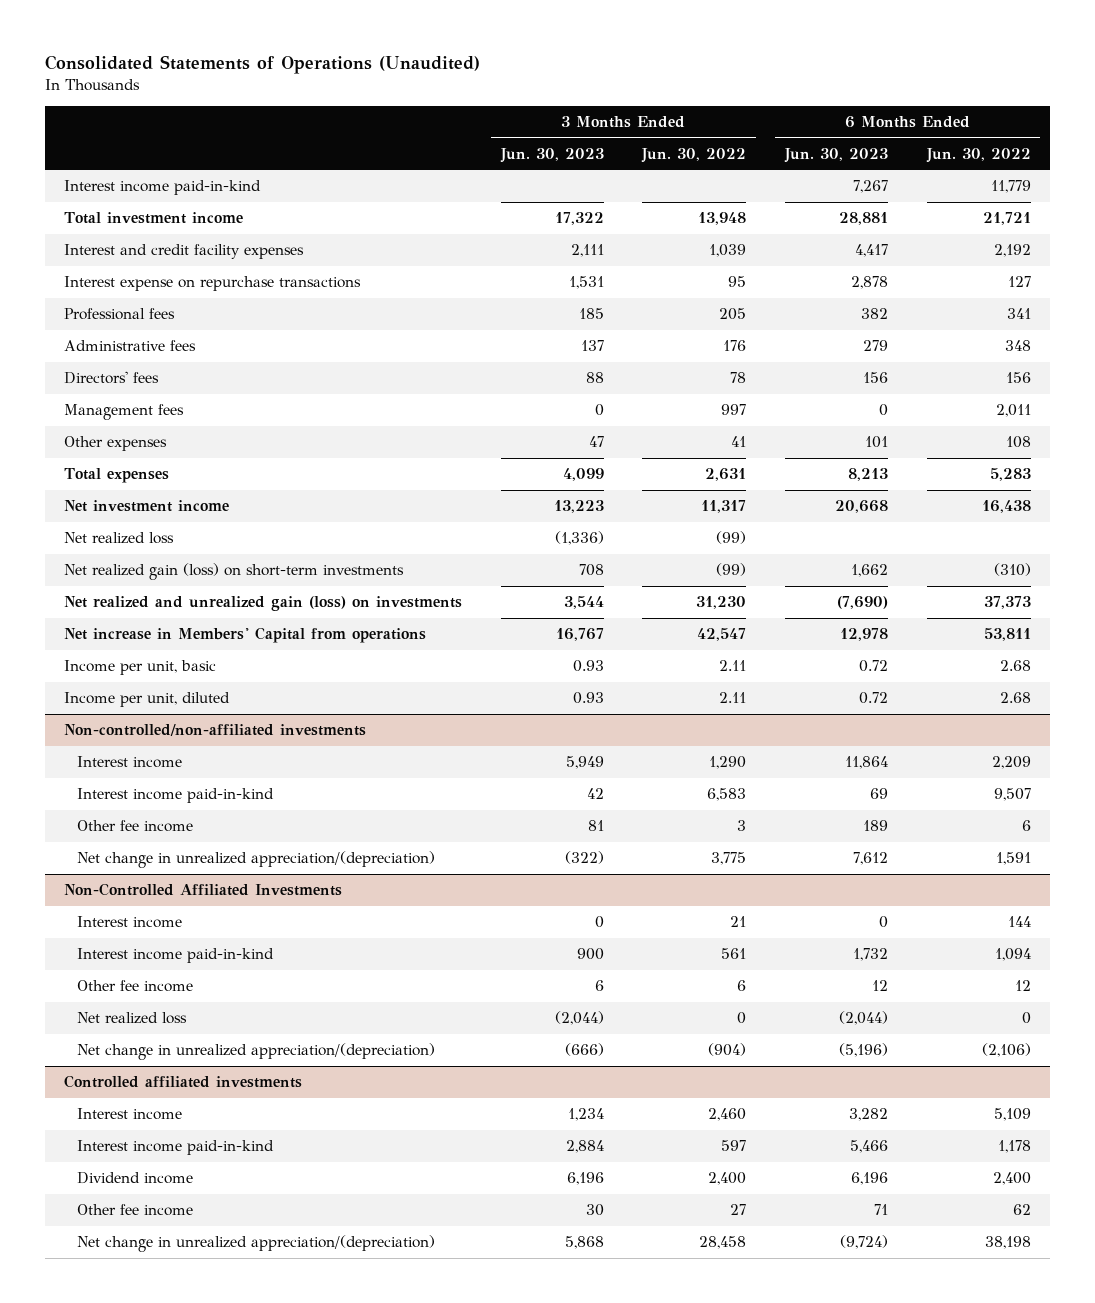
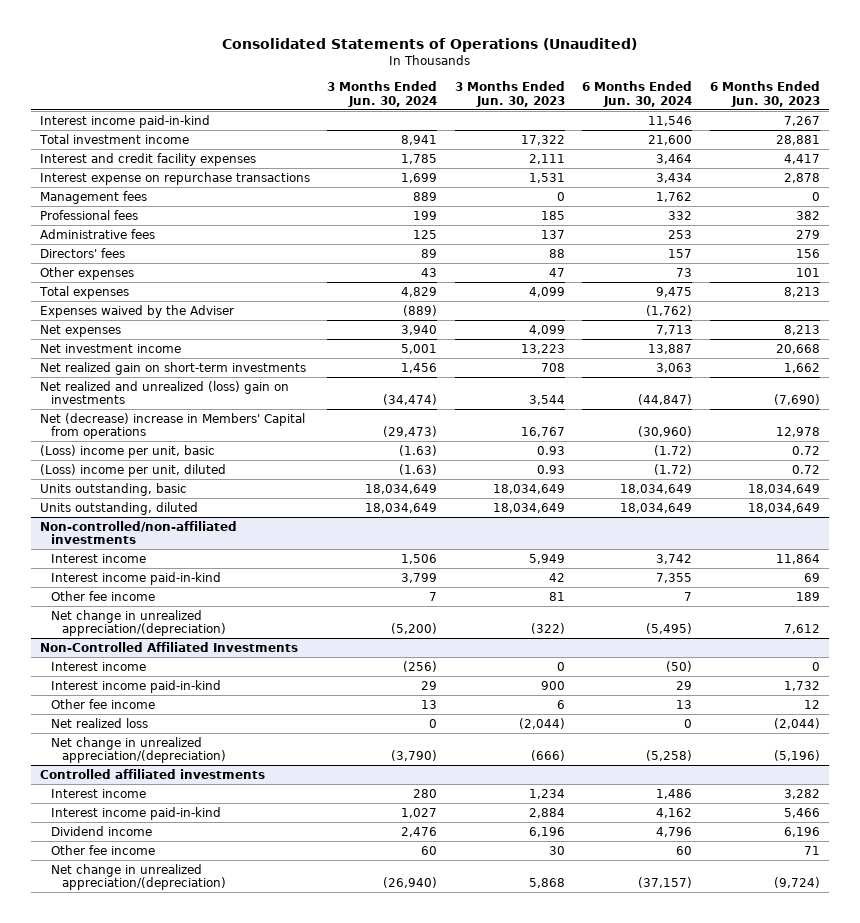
- | 3 Months Ended Jun. 30, 2023 | 3 Months Ended Jun. 30, 2022 | 6 Months Ended Jun. 30, 2023 | 6 Months Ended Jun. 30, 2022
+ | 3 Months Ended Jun. 30, 2024 | 3 Months Ended Jun. 30, 2023 | 6 Months Ended Jun. 30, 2024 | 6 Months Ended Jun. 30, 2023
moved up: Management fees | 889 | 0 | 1,762 | 0
+ Expenses waived by the Adviser | (889) | | (1,762) |
+ Net expenses | 3,940 | 4,099 | 7,713 | 8,213
- Net realized loss | (1,336) | (99) | |
- Net realized gain (loss) on short-term investments | 708 | (99) | 1,662 | (310)
- Net realized and unrealized gain (loss) on investments | 3,544 | 31,230 | (7,690) | 37,373
- Net increase in Members' Capital from operations | 16,767 | 42,547 | 12,978 | 53,811
- Income per unit, basic | 0.93 | 2.11 | 0.72 | 2.68
- Income per unit, diluted | 0.93 | 2.11 | 0.72 | 2.68
+ Net realized gain on short-term investments | 1,456 | 708 | 3,063 | 1,662
+ Net realized and unrealized (loss) gain on investments | (34,474) | 3,544 | (44,847) | (7,690)
+ Net (decrease) increase in Members' Capital from operations | (29,473) | 16,767 | (30,960) | 12,978
+ (Loss) income per unit, basic | (1.63) | 0.93 | (1.72) | 0.72
+ (Loss) income per unit, diluted | (1.63) | 0.93 | (1.72) | 0.72
+ Units outstanding, basic | 18,034,649 | 18,034,649 | 18,034,649 | 18,034,649
+ Units outstanding, diluted | 18,034,649 | 18,034,649 | 18,034,649 | 18,034,649

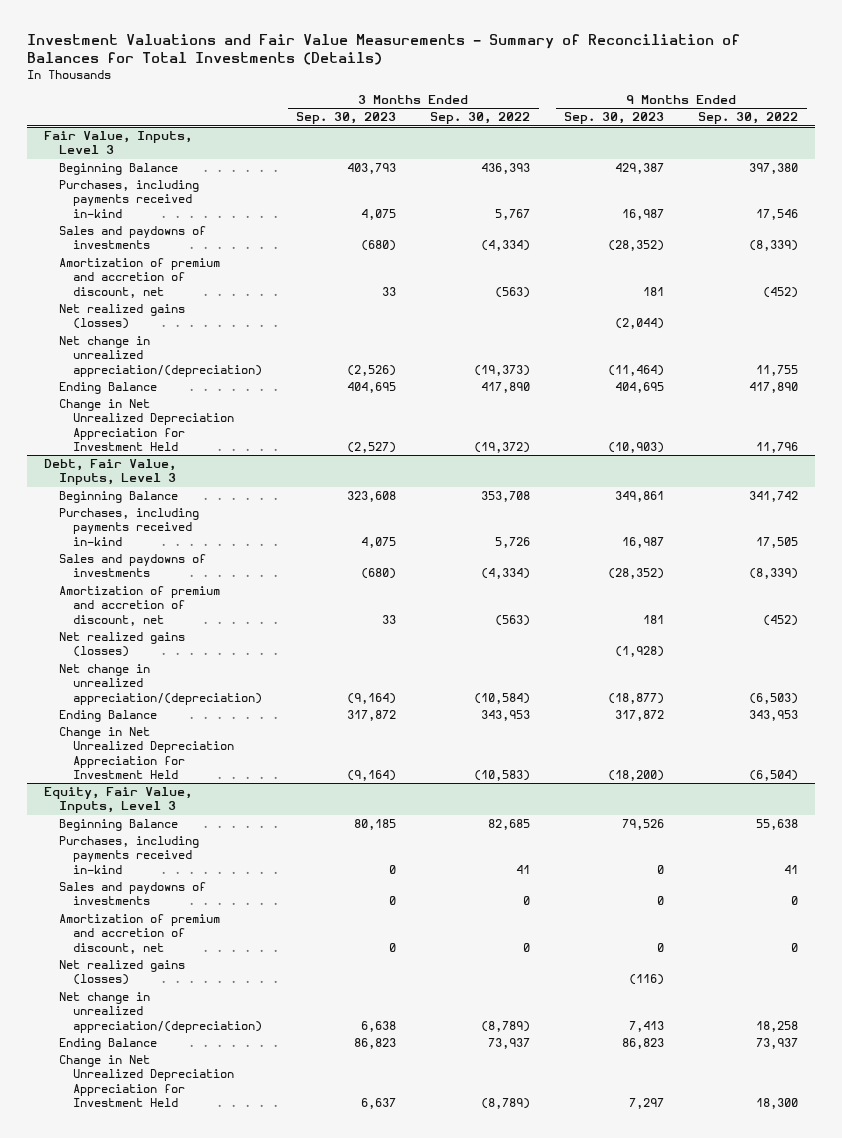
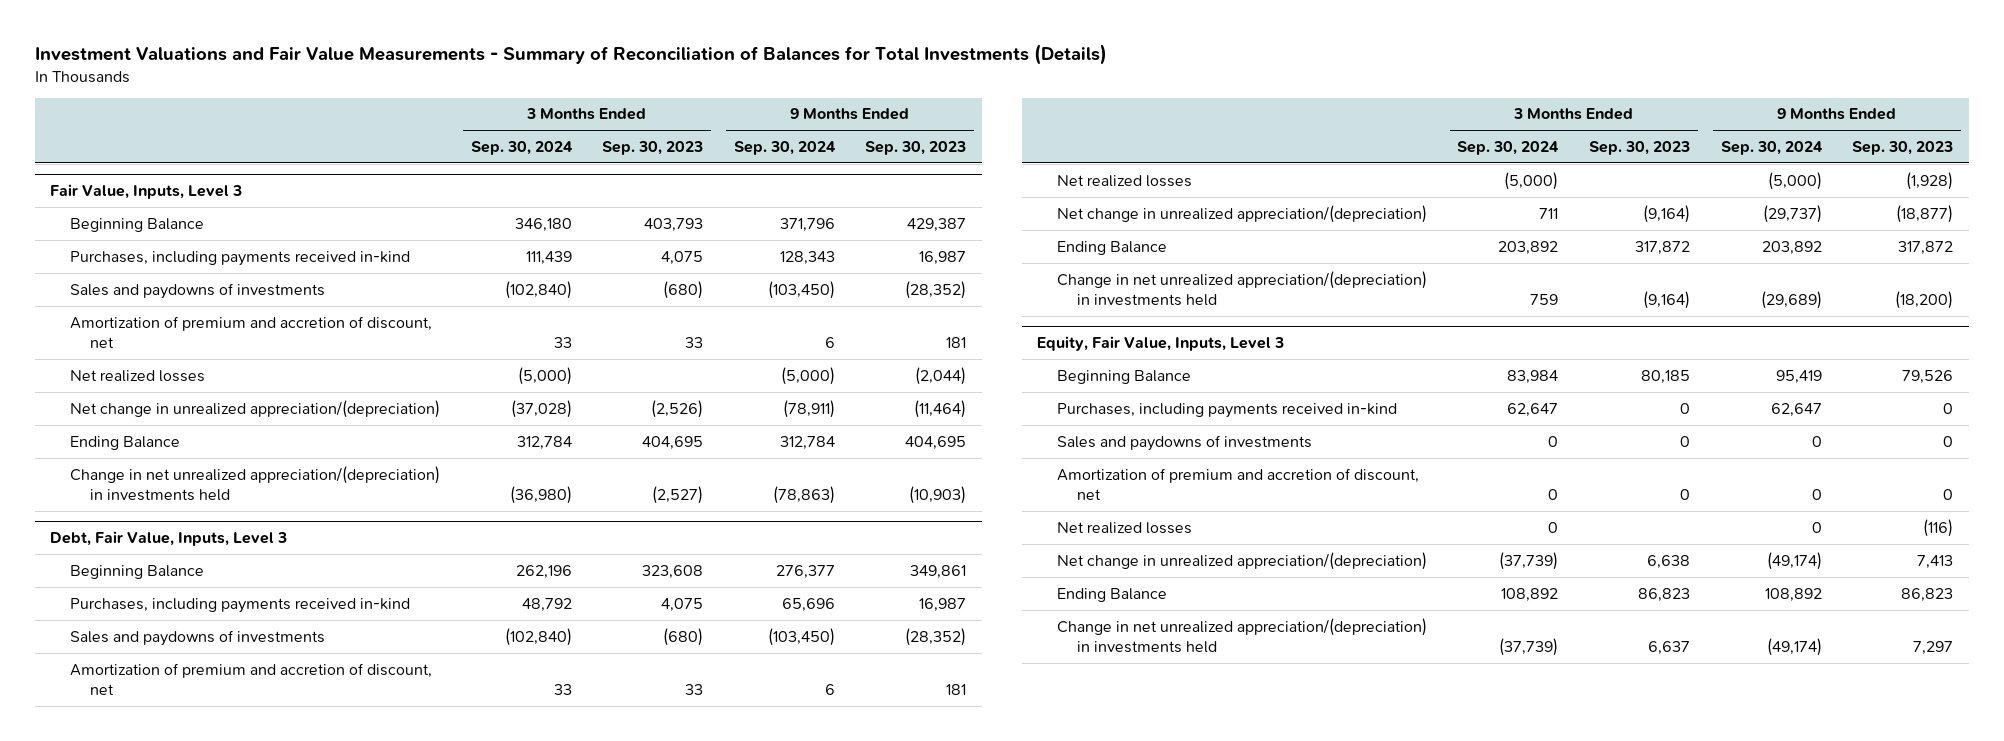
- | 3 Months Ended Sep. 30, 2023 | 3 Months Ended Sep. 30, 2022 | 9 Months Ended Sep. 30, 2023 | 9 Months Ended Sep. 30, 2022
+ | 3 Months Ended Sep. 30, 2024 | 3 Months Ended Sep. 30, 2023 | 9 Months Ended Sep. 30, 2024 | 9 Months Ended Sep. 30, 2023
@ Fair Value, Inputs, Level 3
- Net realized gains (losses) | | | (2,044) |
+ Net realized losses | (5,000) | | (5,000) | (2,044)
- Change in Net Unrealized Depreciation Appreciation for Investment Held | (2,527) | (19,372) | (10,903) | 11,796
+ Change in net unrealized appreciation/(depreciation) in investments held | (36,980) | (2,527) | (78,863) | (10,903)
@ Debt, Fair Value, Inputs, Level 3
- Net realized gains (losses) | | | (1,928) |
+ Net realized losses | (5,000) | | (5,000) | (1,928)
- Change in Net Unrealized Depreciation Appreciation for Investment Held | (9,164) | (10,583) | (18,200) | (6,504)
+ Change in net unrealized appreciation/(depreciation) in investments held | 759 | (9,164) | (29,689) | (18,200)
@ Equity, Fair Value, Inputs, Level 3
- Net realized gains (losses) | | | (116) |
+ Net realized losses | 0 | | 0 | (116)
- Change in Net Unrealized Depreciation Appreciation for Investment Held | 6,637 | (8,789) | 7,297 | 18,300
+ Change in net unrealized appreciation/(depreciation) in investments held | (37,739) | 6,637 | (49,174) | 7,297

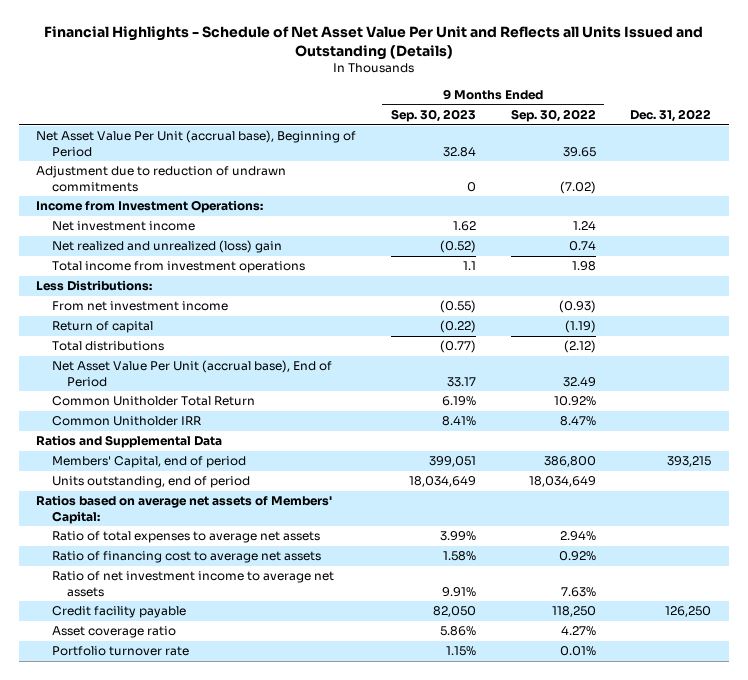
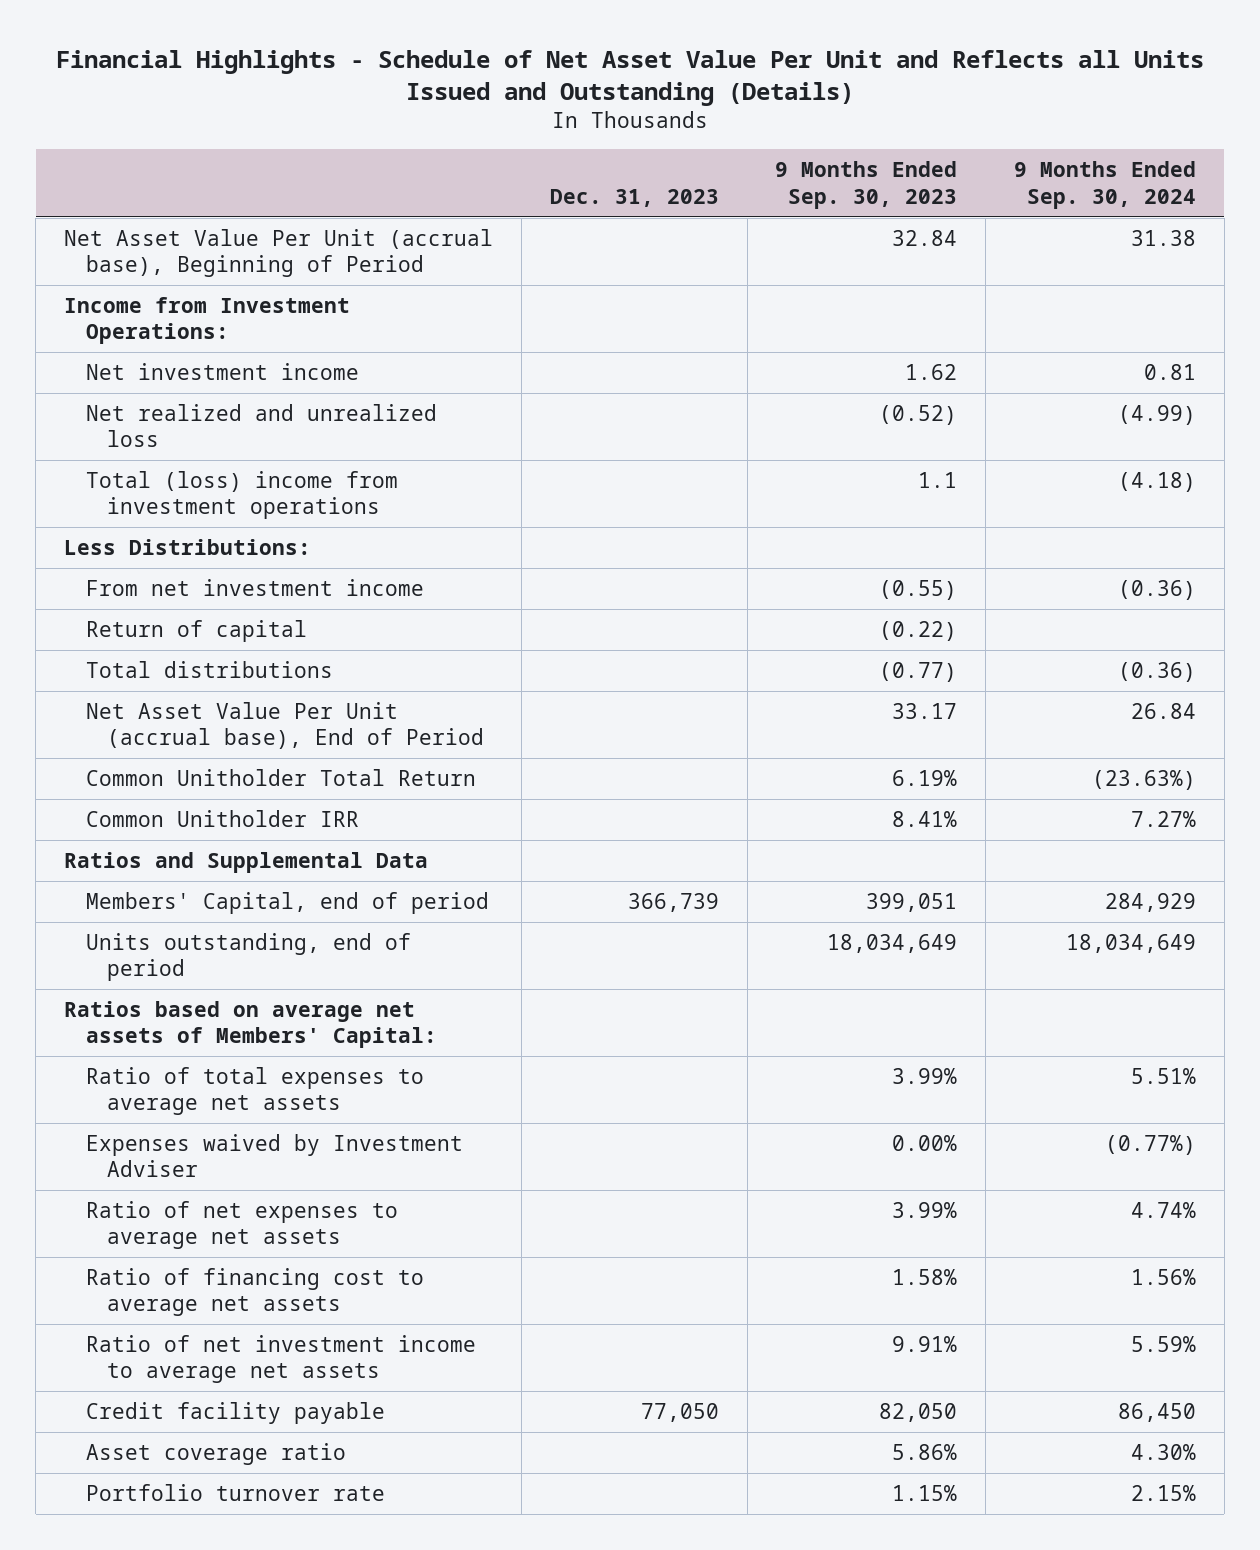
- | 9 Months Ended Sep. 30, 2023 | 9 Months Ended Sep. 30, 2022 | Dec. 31, 2022
+ | Dec. 31, 2023 | 9 Months Ended Sep. 30, 2023 | 9 Months Ended Sep. 30, 2024
- Adjustment due to reduction of undrawn commitments | 0 | (7.02) |
- Net realized and unrealized (loss) gain | (0.52) | 0.74 |
- Total income from investment operations | 1.1 | 1.98 |
+ Net realized and unrealized loss | | (0.52) | (4.99)
+ Total (loss) income from investment operations | | 1.1 | (4.18)
+ Expenses waived by Investment Adviser | | 0.00% | (0.77%)
+ Ratio of net expenses to average net assets | | 3.99% | 4.74%

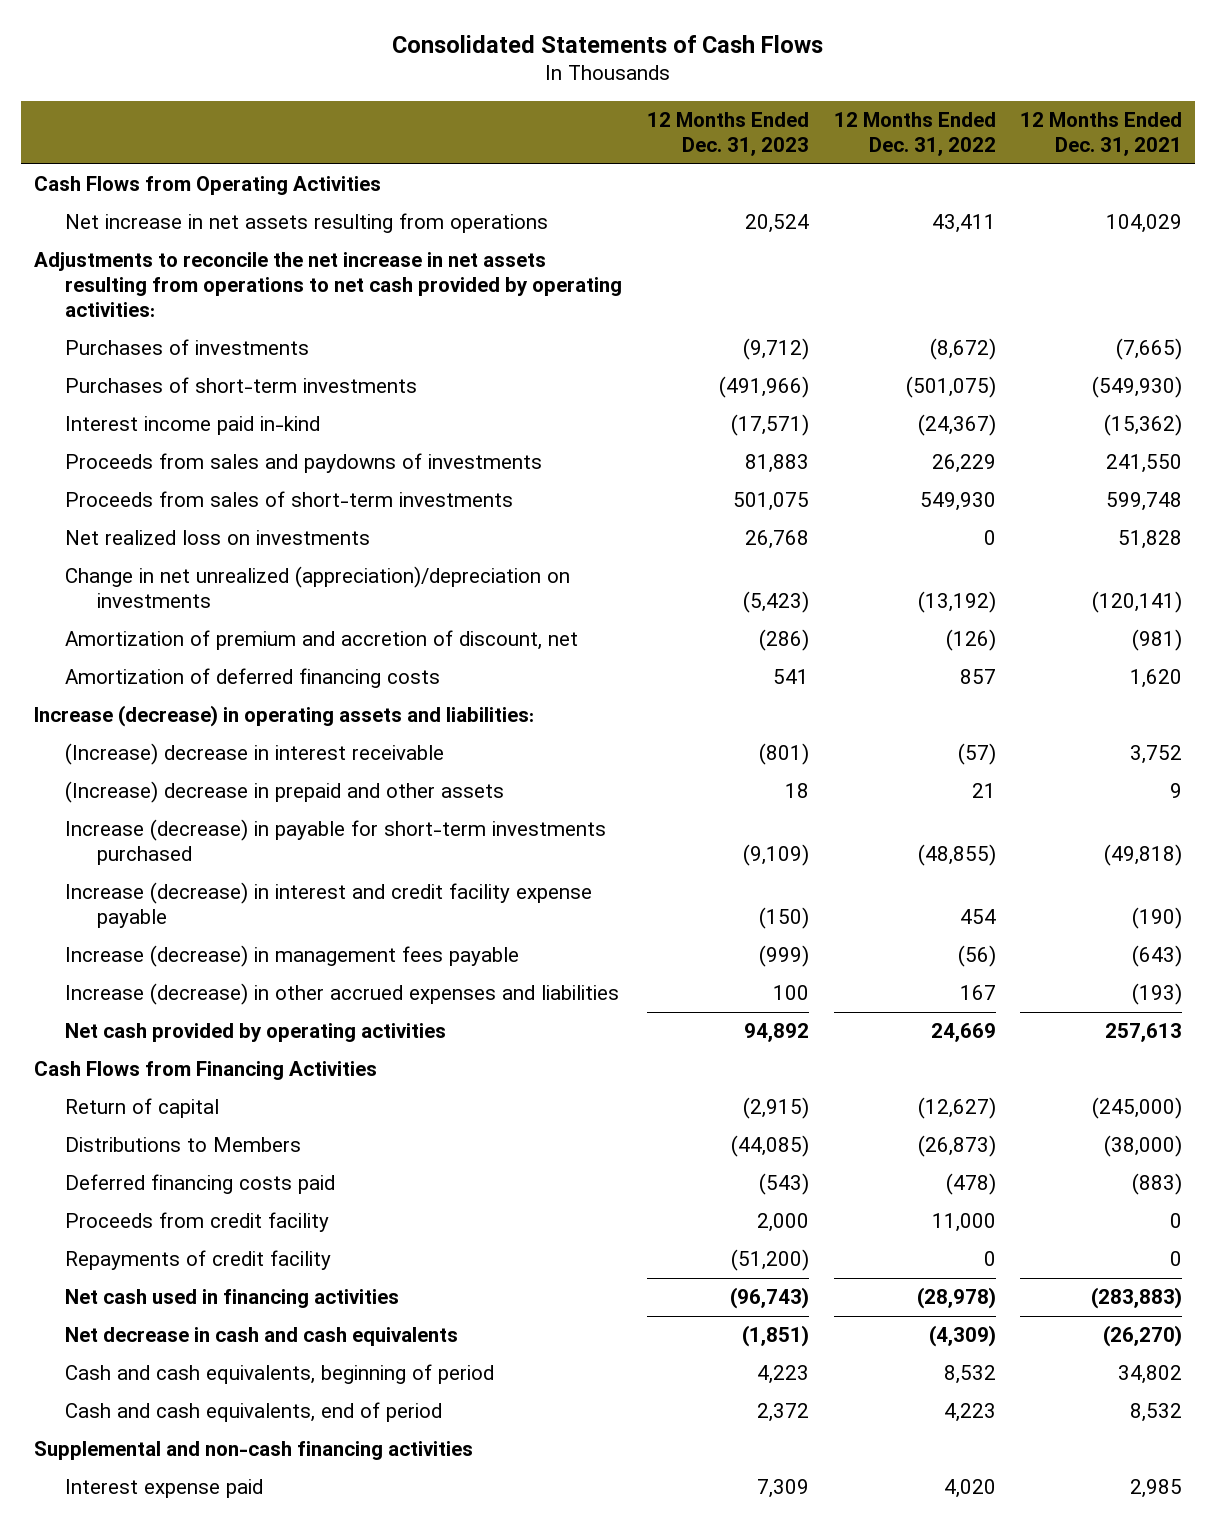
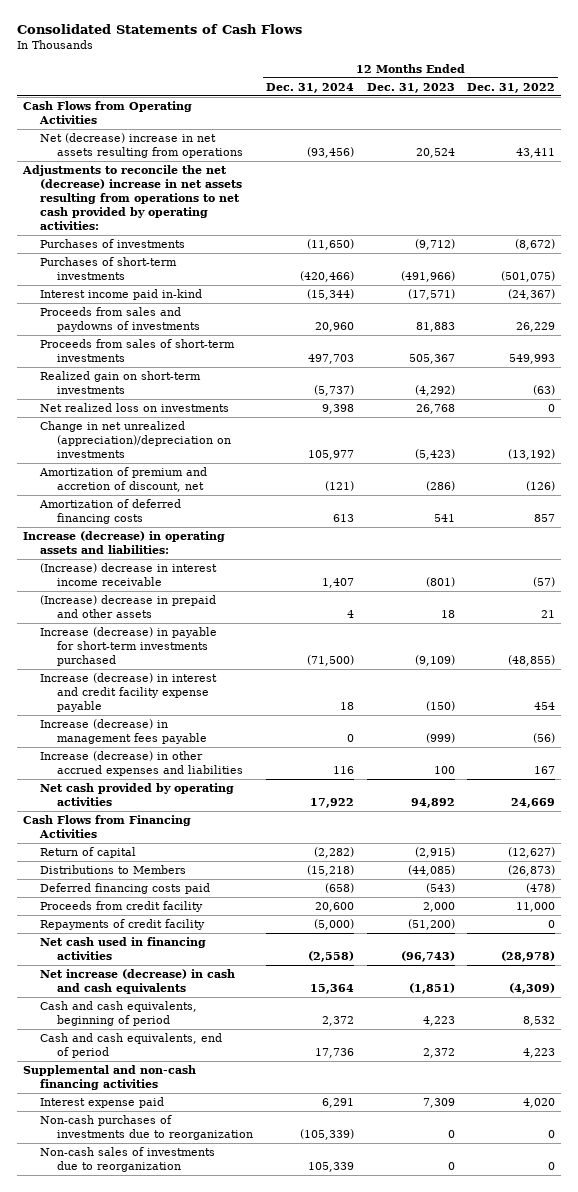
- | 12 Months Ended Dec. 31, 2023 | 12 Months Ended Dec. 31, 2022 | 12 Months Ended Dec. 31, 2021
+ | 12 Months Ended Dec. 31, 2024 | 12 Months Ended Dec. 31, 2023 | 12 Months Ended Dec. 31, 2022
- Net increase in net assets resulting from operations | 20,524 | 43,411 | 104,029
- Adjustments to reconcile the net increase in net assets resulting from operations to net cash provided by operating activities:
+ Net (decrease) increase in net assets resulting from operations | (93,456) | 20,524 | 43,411
+ Adjustments to reconcile the net (decrease) increase in net assets resulting from operations to net cash provided by operating activities:
- Proceeds from sales of short-term investments | 501,075 | 549,930 | 599,748
+ Proceeds from sales of short-term investments | 497,703 | 505,367 | 549,993
+ Realized gain on short-term investments | (5,737) | (4,292) | (63)
- (Increase) decrease in interest receivable | (801) | (57) | 3,752
+ (Increase) decrease in interest income receivable | 1,407 | (801) | (57)
- Net decrease in cash and cash equivalents | (1,851) | (4,309) | (26,270)
+ Net increase (decrease) in cash and cash equivalents | 15,364 | (1,851) | (4,309)
+ Non-cash purchases of investments due to reorganization | (105,339) | 0 | 0
+ Non-cash sales of investments due to reorganization | 105,339 | 0 | 0

